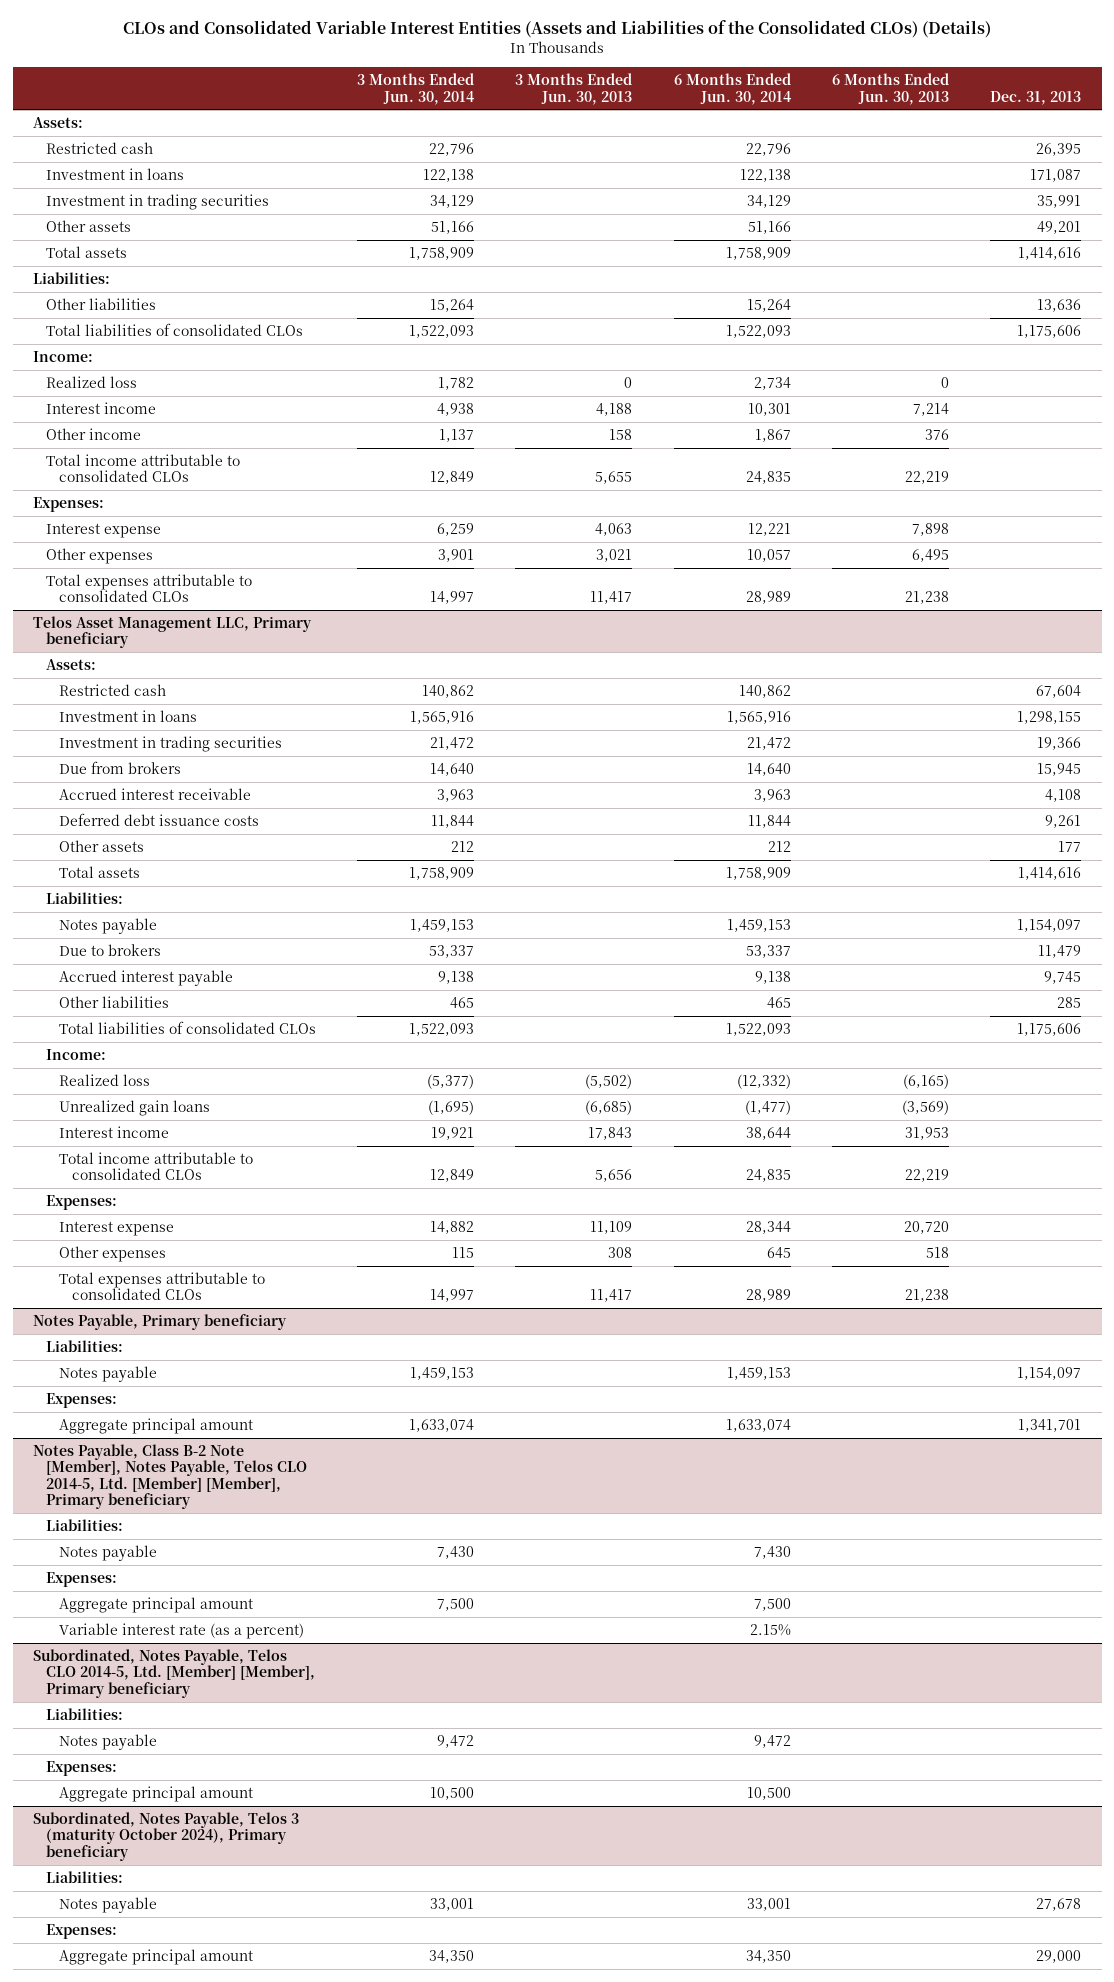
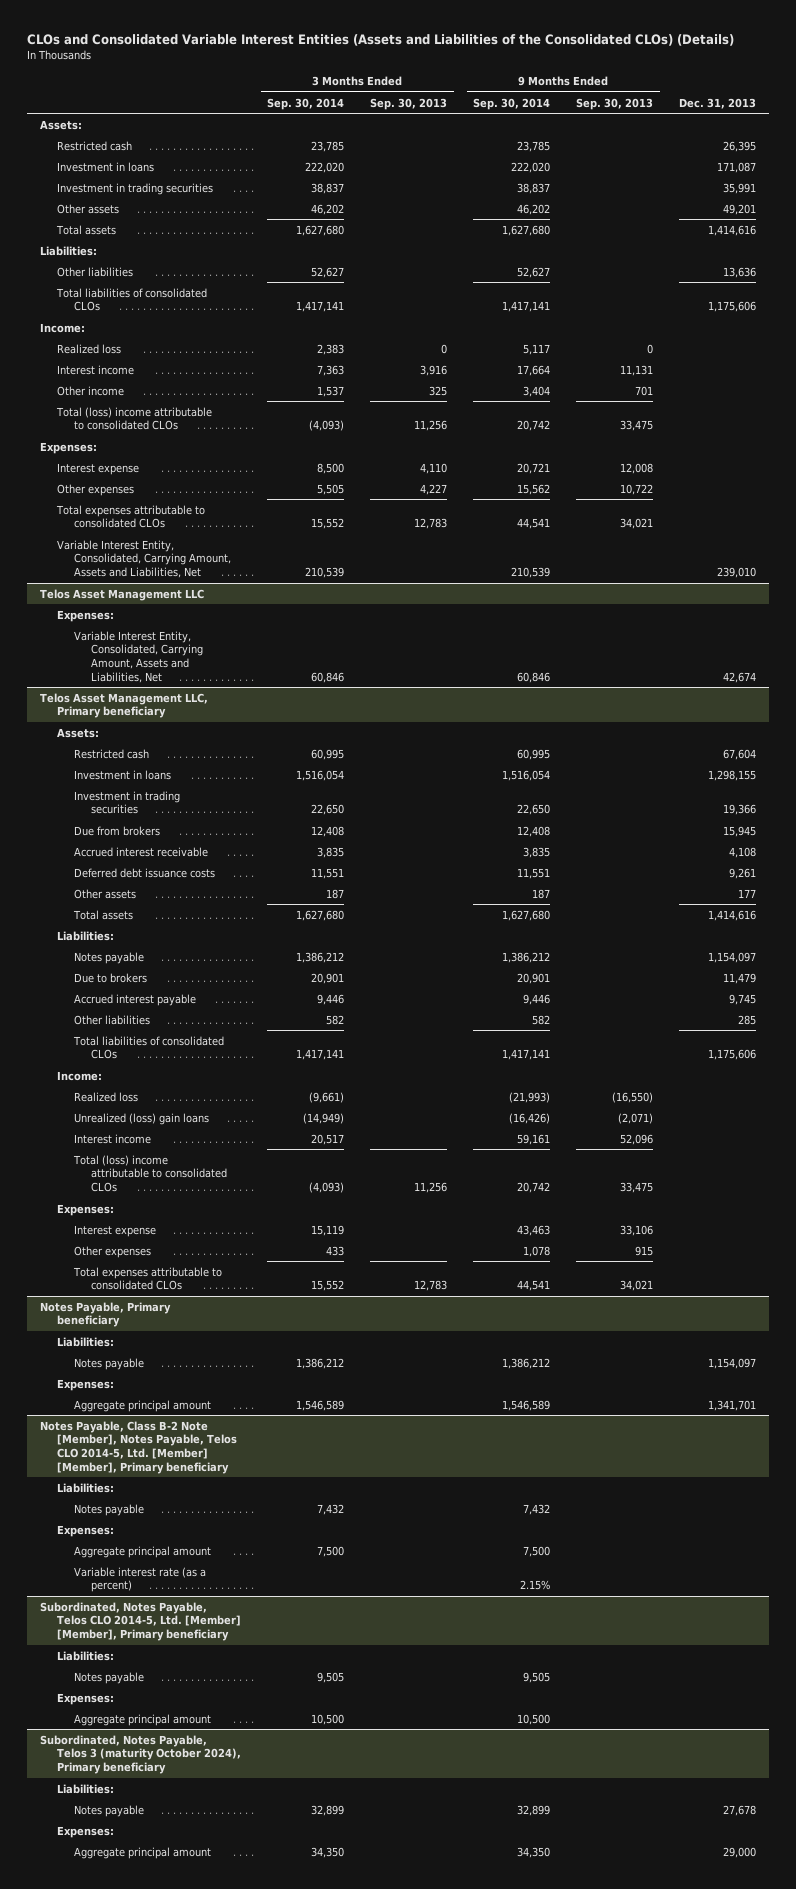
- | 3 Months Ended Jun. 30, 2014 | 3 Months Ended Jun. 30, 2013 | 6 Months Ended Jun. 30, 2014 | 6 Months Ended Jun. 30, 2013 | Dec. 31, 2013
+ | 3 Months Ended Sep. 30, 2014 | 3 Months Ended Sep. 30, 2013 | 9 Months Ended Sep. 30, 2014 | 9 Months Ended Sep. 30, 2013 | Dec. 31, 2013
- Total income attributable to consolidated CLOs | 12,849 | 5,655 | 24,835 | 22,219 |
+ Total (loss) income attributable to consolidated CLOs | (4,093) | 11,256 | 20,742 | 33,475 |
+ Variable Interest Entity, Consolidated, Carrying Amount, Assets and Liabilities, Net | 210,539 | | 210,539 | | 239,010
+ Telos Asset Management LLC
+ Expenses:
+ Variable Interest Entity, Consolidated, Carrying Amount, Assets and Liabilities, Net | 60,846 | | 60,846 | | 42,674
@ Telos Asset Management LLC, Primary beneficiary
- Unrealized gain loans | (1,695) | (6,685) | (1,477) | (3,569) |
+ Unrealized (loss) gain loans | (14,949) | | (16,426) | (2,071) |
- Total income attributable to consolidated CLOs | 12,849 | 5,656 | 24,835 | 22,219 |
+ Total (loss) income attributable to consolidated CLOs | (4,093) | 11,256 | 20,742 | 33,475 |

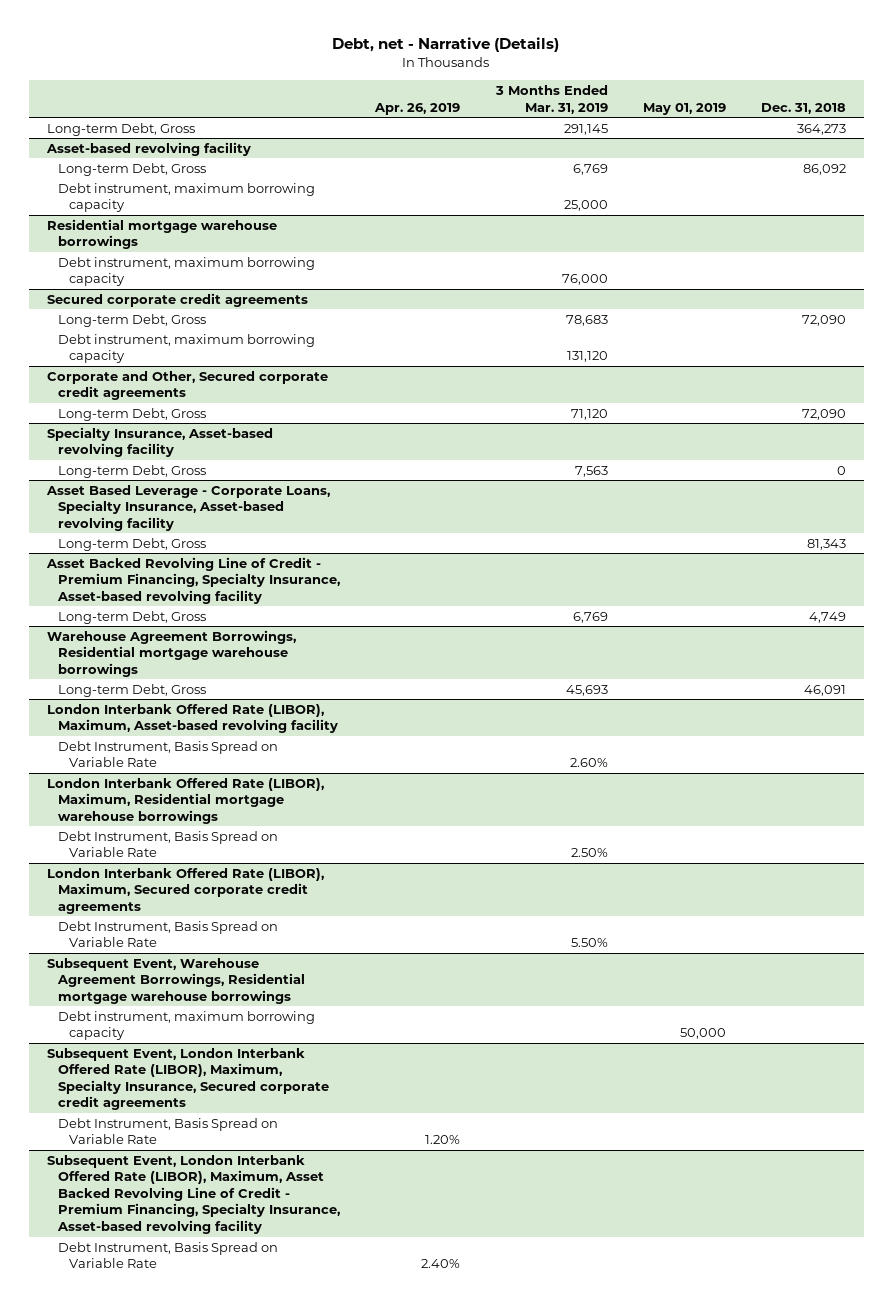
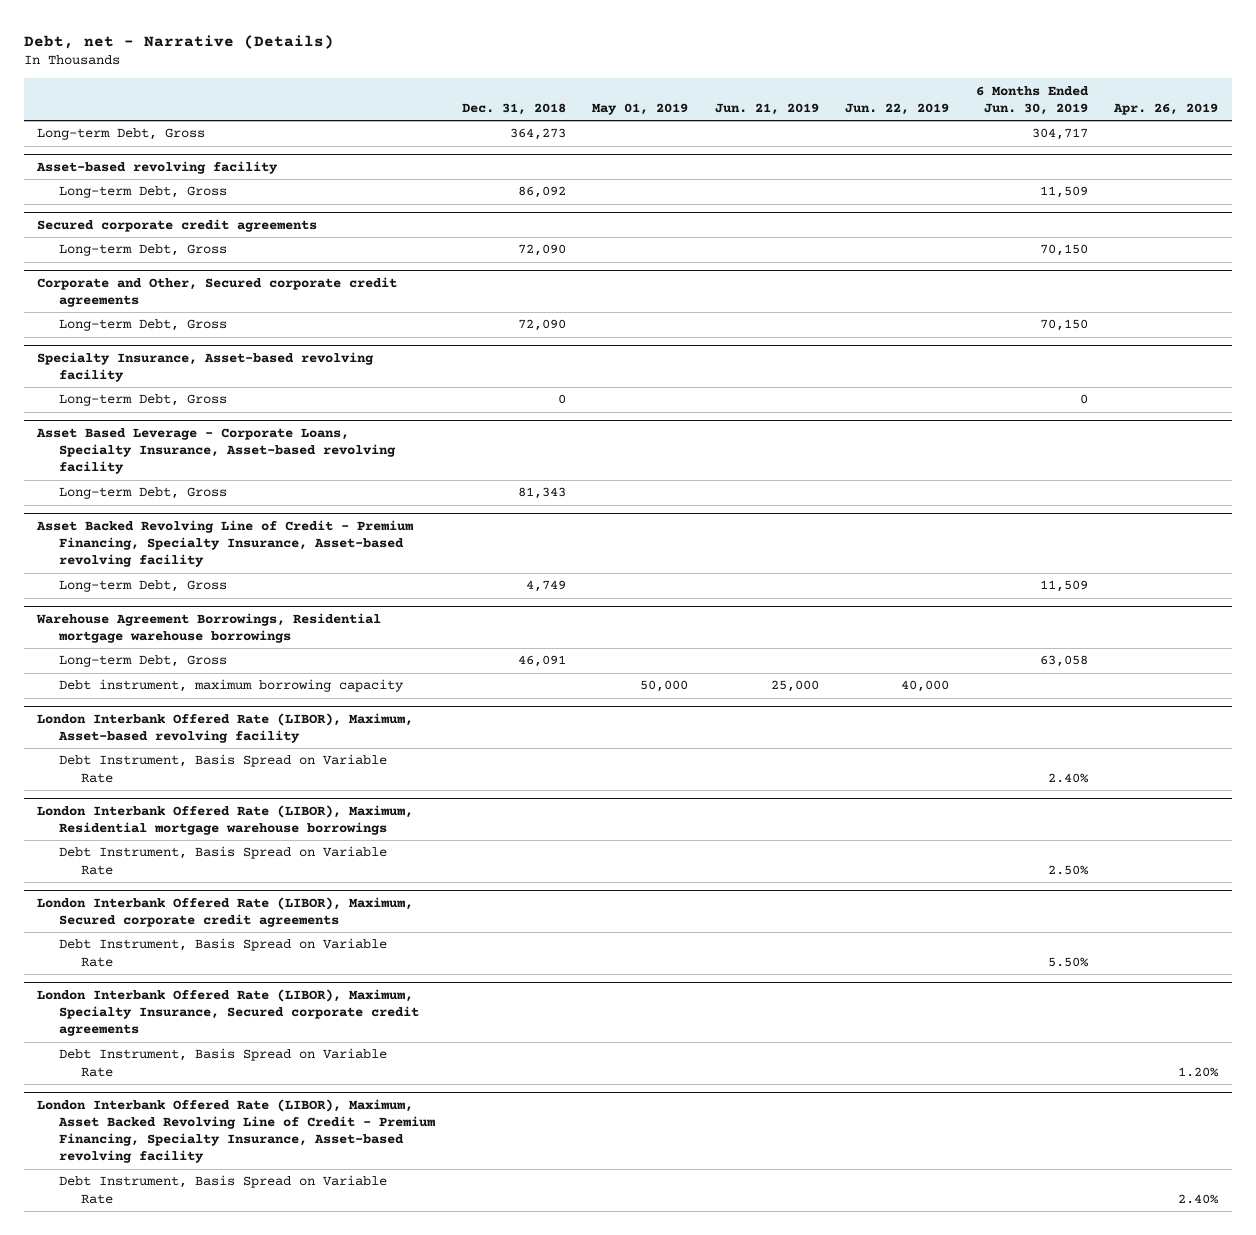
- | Apr. 26, 2019 | 3 Months Ended Mar. 31, 2019 | May 01, 2019 | Dec. 31, 2018
+ | Dec. 31, 2018 | May 01, 2019 | Jun. 21, 2019 | Jun. 22, 2019 | 6 Months Ended Jun. 30, 2019 | Apr. 26, 2019
@ Asset-based revolving facility
- Debt instrument, maximum borrowing capacity | | 25,000 | |
- Residential mortgage warehouse borrowings
- Debt instrument, maximum borrowing capacity | | 76,000 | |
@ Secured corporate credit agreements
- Debt instrument, maximum borrowing capacity | | 131,120 | |
@ Warehouse Agreement Borrowings, Residential mortgage warehouse borrowings
+ Debt instrument, maximum borrowing capacity | | 50,000 | 25,000 | 40,000 | |
- Subsequent Event, Warehouse Agreement Borrowings, Residential mortgage warehouse borrowings
- Debt instrument, maximum borrowing capacity | | | 50,000 |
- Subsequent Event, London Interbank Offered Rate (LIBOR), Maximum, Specialty Insurance, Secured corporate credit agreements
+ London Interbank Offered Rate (LIBOR), Maximum, Specialty Insurance, Secured corporate credit agreements
- Subsequent Event, London Interbank Offered Rate (LIBOR), Maximum, Asset Backed Revolving Line of Credit - Premium Financing, Specialty Insurance, Asset-based revolving facility
+ London Interbank Offered Rate (LIBOR), Maximum, Asset Backed Revolving Line of Credit - Premium Financing, Specialty Insurance, Asset-based revolving facility

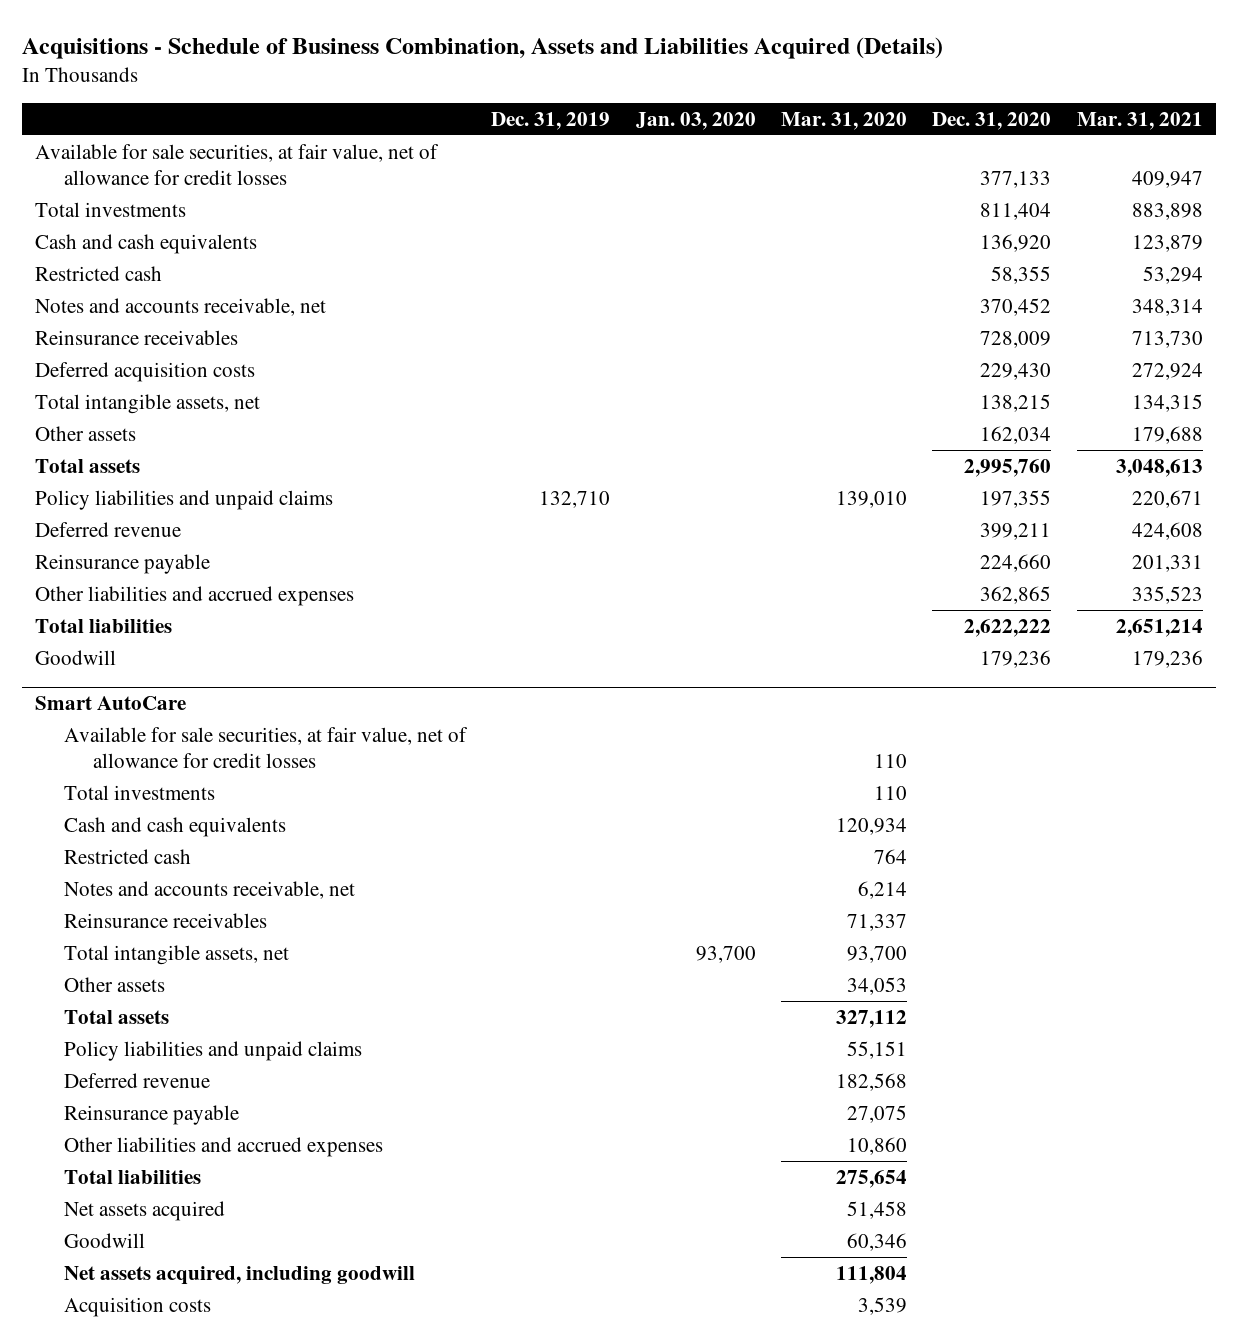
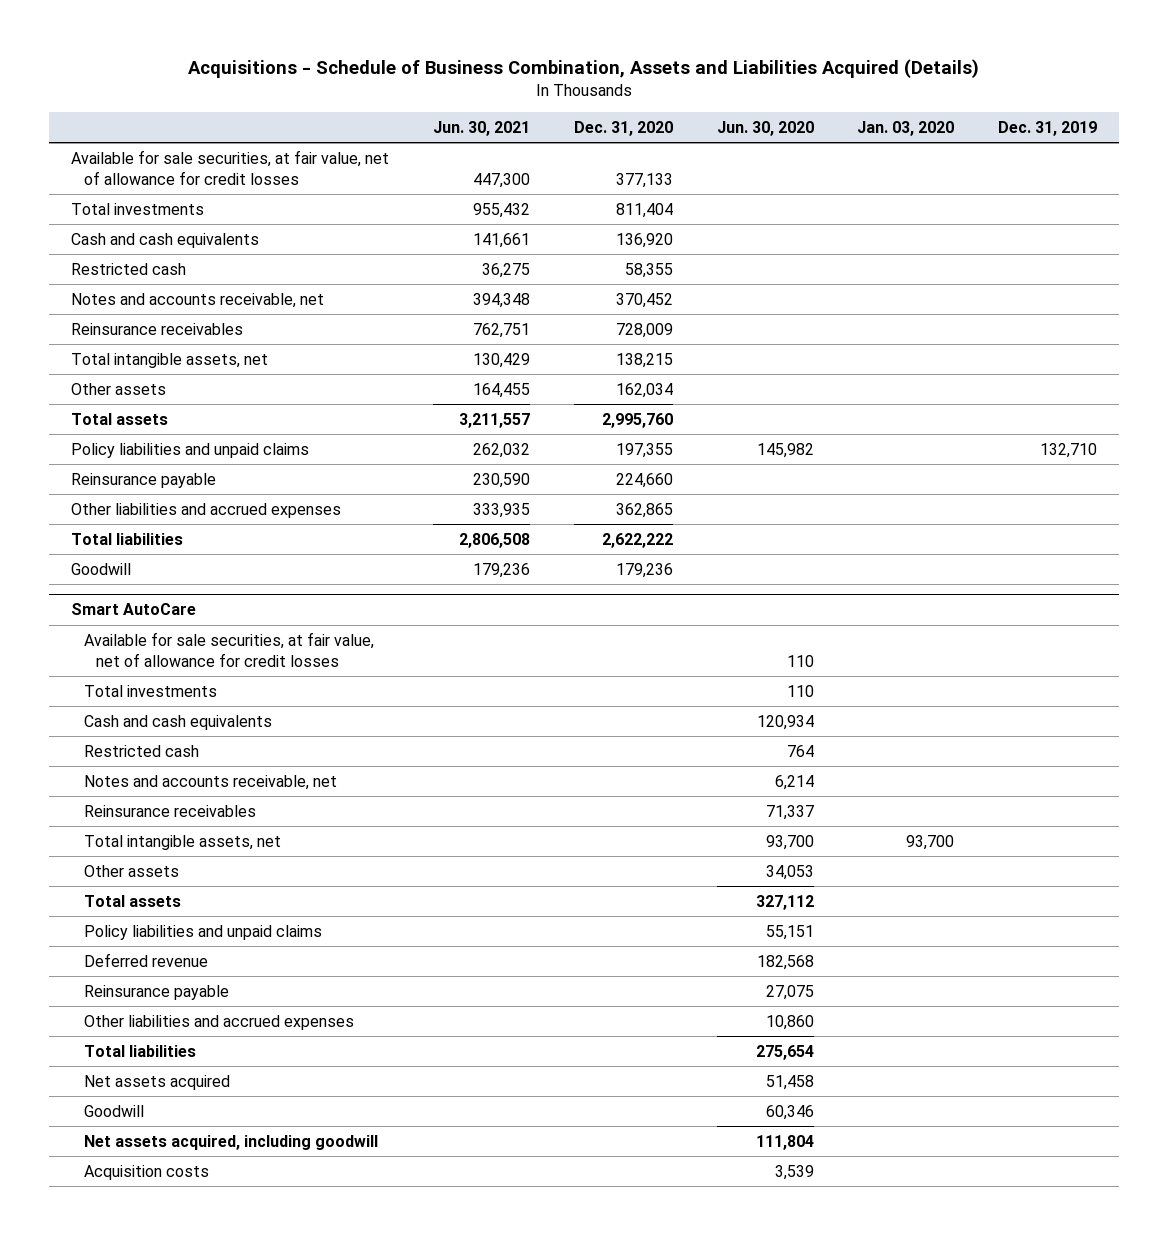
- | Dec. 31, 2019 | Jan. 03, 2020 | Mar. 31, 2020 | Dec. 31, 2020 | Mar. 31, 2021
+ | Jun. 30, 2021 | Dec. 31, 2020 | Jun. 30, 2020 | Jan. 03, 2020 | Dec. 31, 2019
- Deferred acquisition costs | | | | 229,430 | 272,924
- Deferred revenue | | | | 399,211 | 424,608

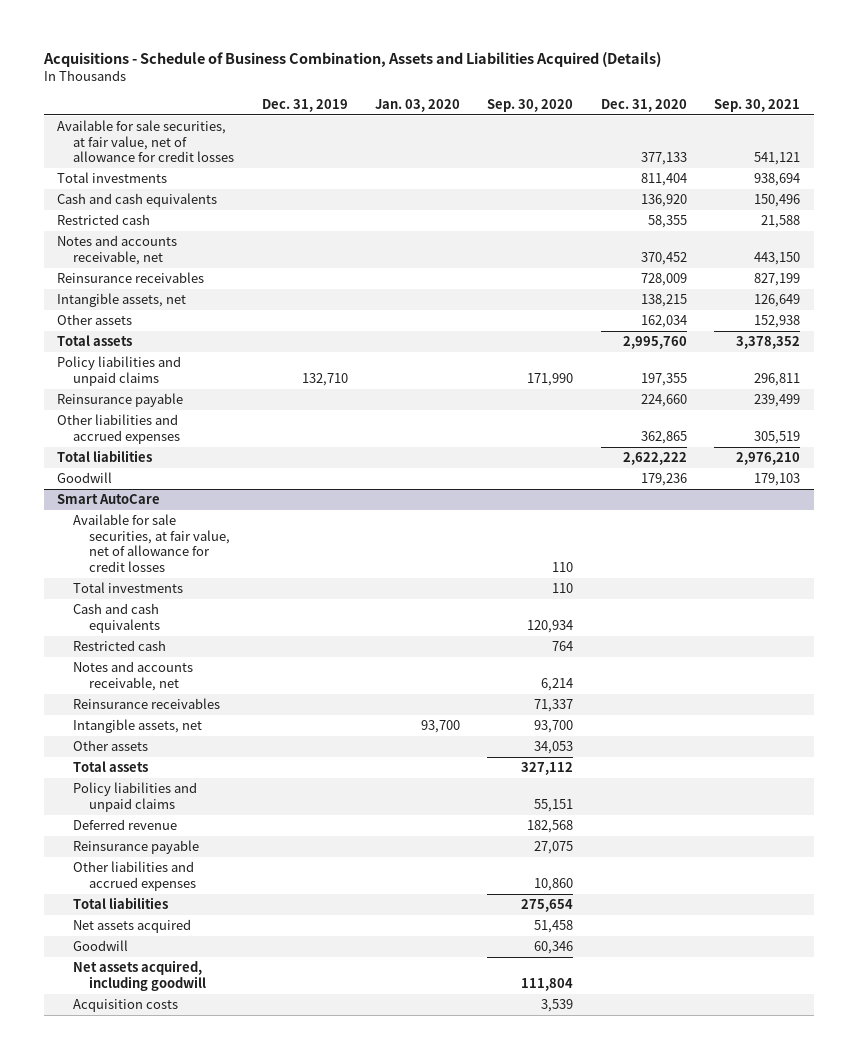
- | Jun. 30, 2021 | Dec. 31, 2020 | Jun. 30, 2020 | Jan. 03, 2020 | Dec. 31, 2019
+ | Dec. 31, 2019 | Jan. 03, 2020 | Sep. 30, 2020 | Dec. 31, 2020 | Sep. 30, 2021
- Total intangible assets, net | 130,429 | 138,215 | | |
+ Intangible assets, net | | | | 138,215 | 126,649
@ Smart AutoCare
- Total intangible assets, net | | | 93,700 | 93,700 |
+ Intangible assets, net | | 93,700 | 93,700 | |

